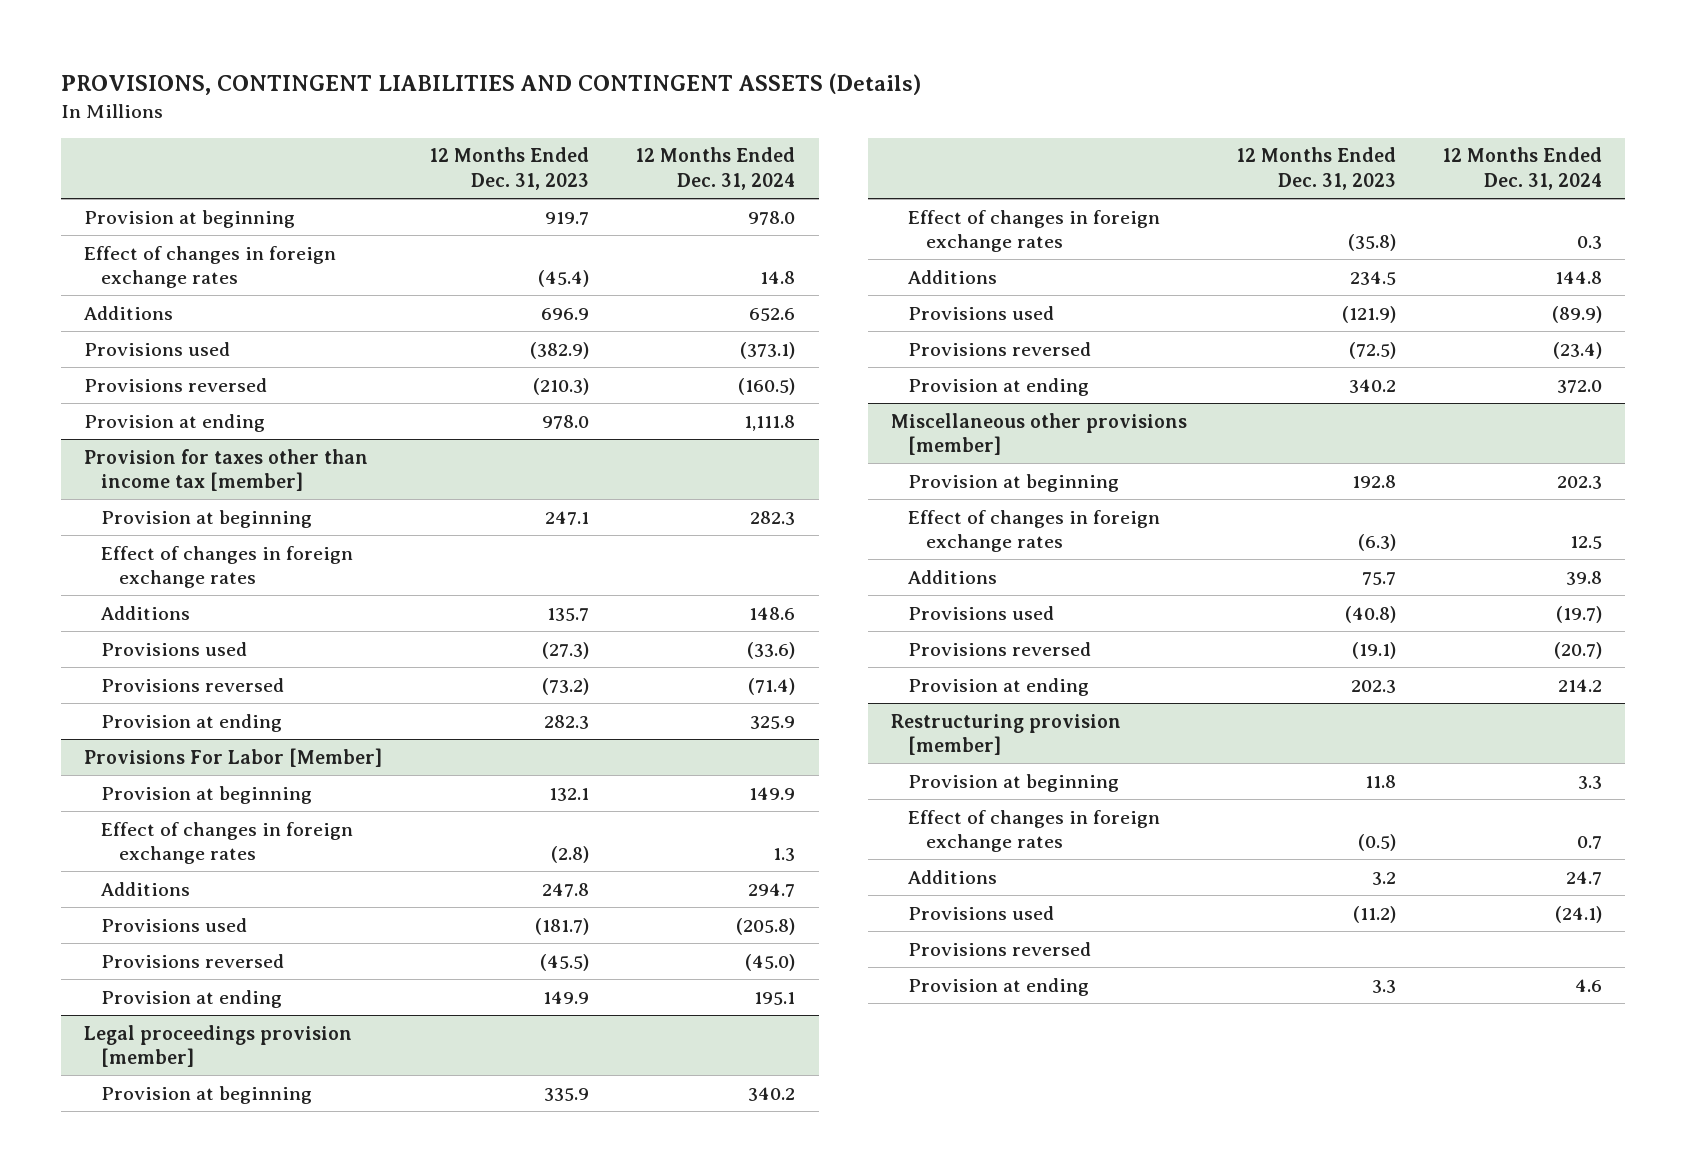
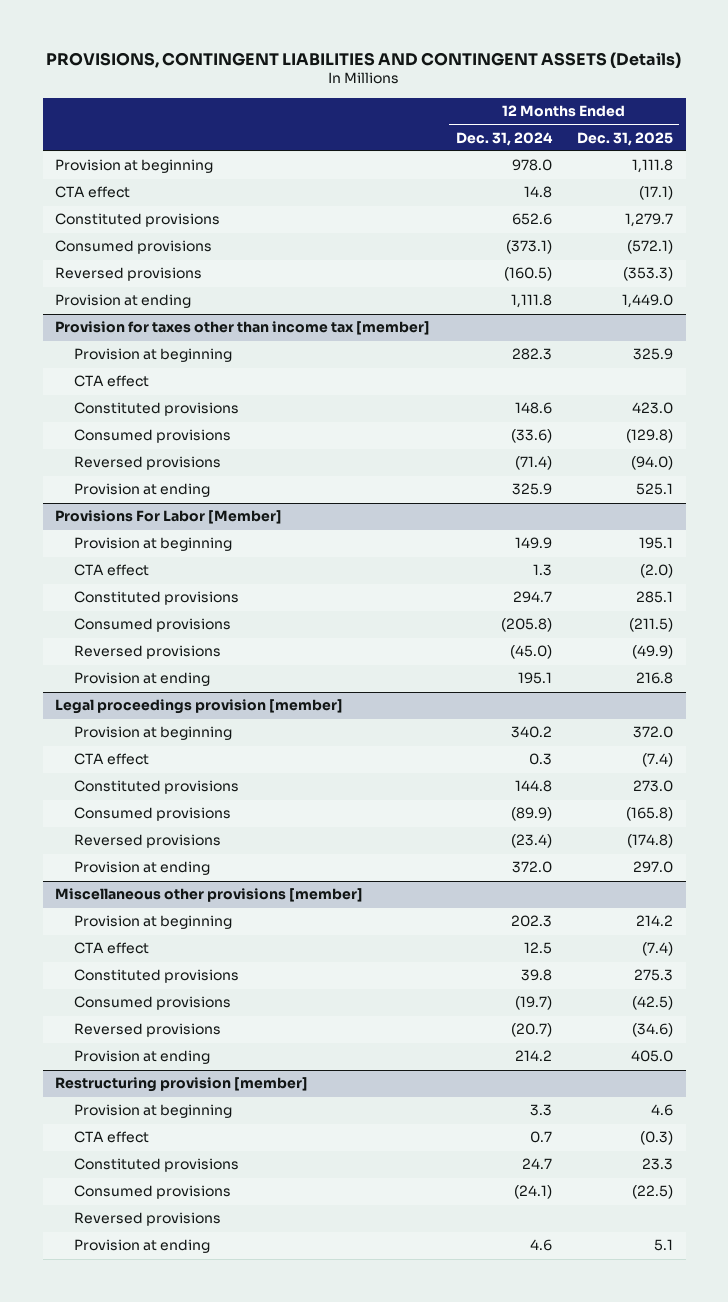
- | 12 Months Ended Dec. 31, 2023 | 12 Months Ended Dec. 31, 2024
+ | 12 Months Ended Dec. 31, 2024 | 12 Months Ended Dec. 31, 2025
- Effect of changes in foreign exchange rates | (45.4) | 14.8
- Additions | 696.9 | 652.6
- Provisions used | (382.9) | (373.1)
- Provisions reversed | (210.3) | (160.5)
+ CTA effect | 14.8 | (17.1)
+ Constituted provisions | 652.6 | 1,279.7
+ Consumed provisions | (373.1) | (572.1)
+ Reversed provisions | (160.5) | (353.3)
@ Provision for taxes other than income tax [member]
- Effect of changes in foreign exchange rates
- Additions | 135.7 | 148.6
- Provisions used | (27.3) | (33.6)
- Provisions reversed | (73.2) | (71.4)
+ CTA effect
+ Constituted provisions | 148.6 | 423.0
+ Consumed provisions | (33.6) | (129.8)
+ Reversed provisions | (71.4) | (94.0)
@ Provisions For Labor [Member]
- Effect of changes in foreign exchange rates | (2.8) | 1.3
- Additions | 247.8 | 294.7
- Provisions used | (181.7) | (205.8)
- Provisions reversed | (45.5) | (45.0)
+ CTA effect | 1.3 | (2.0)
+ Constituted provisions | 294.7 | 285.1
+ Consumed provisions | (205.8) | (211.5)
+ Reversed provisions | (45.0) | (49.9)
@ Legal proceedings provision [member]
- Effect of changes in foreign exchange rates | (35.8) | 0.3
- Additions | 234.5 | 144.8
- Provisions used | (121.9) | (89.9)
- Provisions reversed | (72.5) | (23.4)
+ CTA effect | 0.3 | (7.4)
+ Constituted provisions | 144.8 | 273.0
+ Consumed provisions | (89.9) | (165.8)
+ Reversed provisions | (23.4) | (174.8)
@ Miscellaneous other provisions [member]
- Effect of changes in foreign exchange rates | (6.3) | 12.5
- Additions | 75.7 | 39.8
- Provisions used | (40.8) | (19.7)
- Provisions reversed | (19.1) | (20.7)
+ CTA effect | 12.5 | (7.4)
+ Constituted provisions | 39.8 | 275.3
+ Consumed provisions | (19.7) | (42.5)
+ Reversed provisions | (20.7) | (34.6)
@ Restructuring provision [member]
- Effect of changes in foreign exchange rates | (0.5) | 0.7
- Additions | 3.2 | 24.7
- Provisions used | (11.2) | (24.1)
- Provisions reversed
+ CTA effect | 0.7 | (0.3)
+ Constituted provisions | 24.7 | 23.3
+ Consumed provisions | (24.1) | (22.5)
+ Reversed provisions

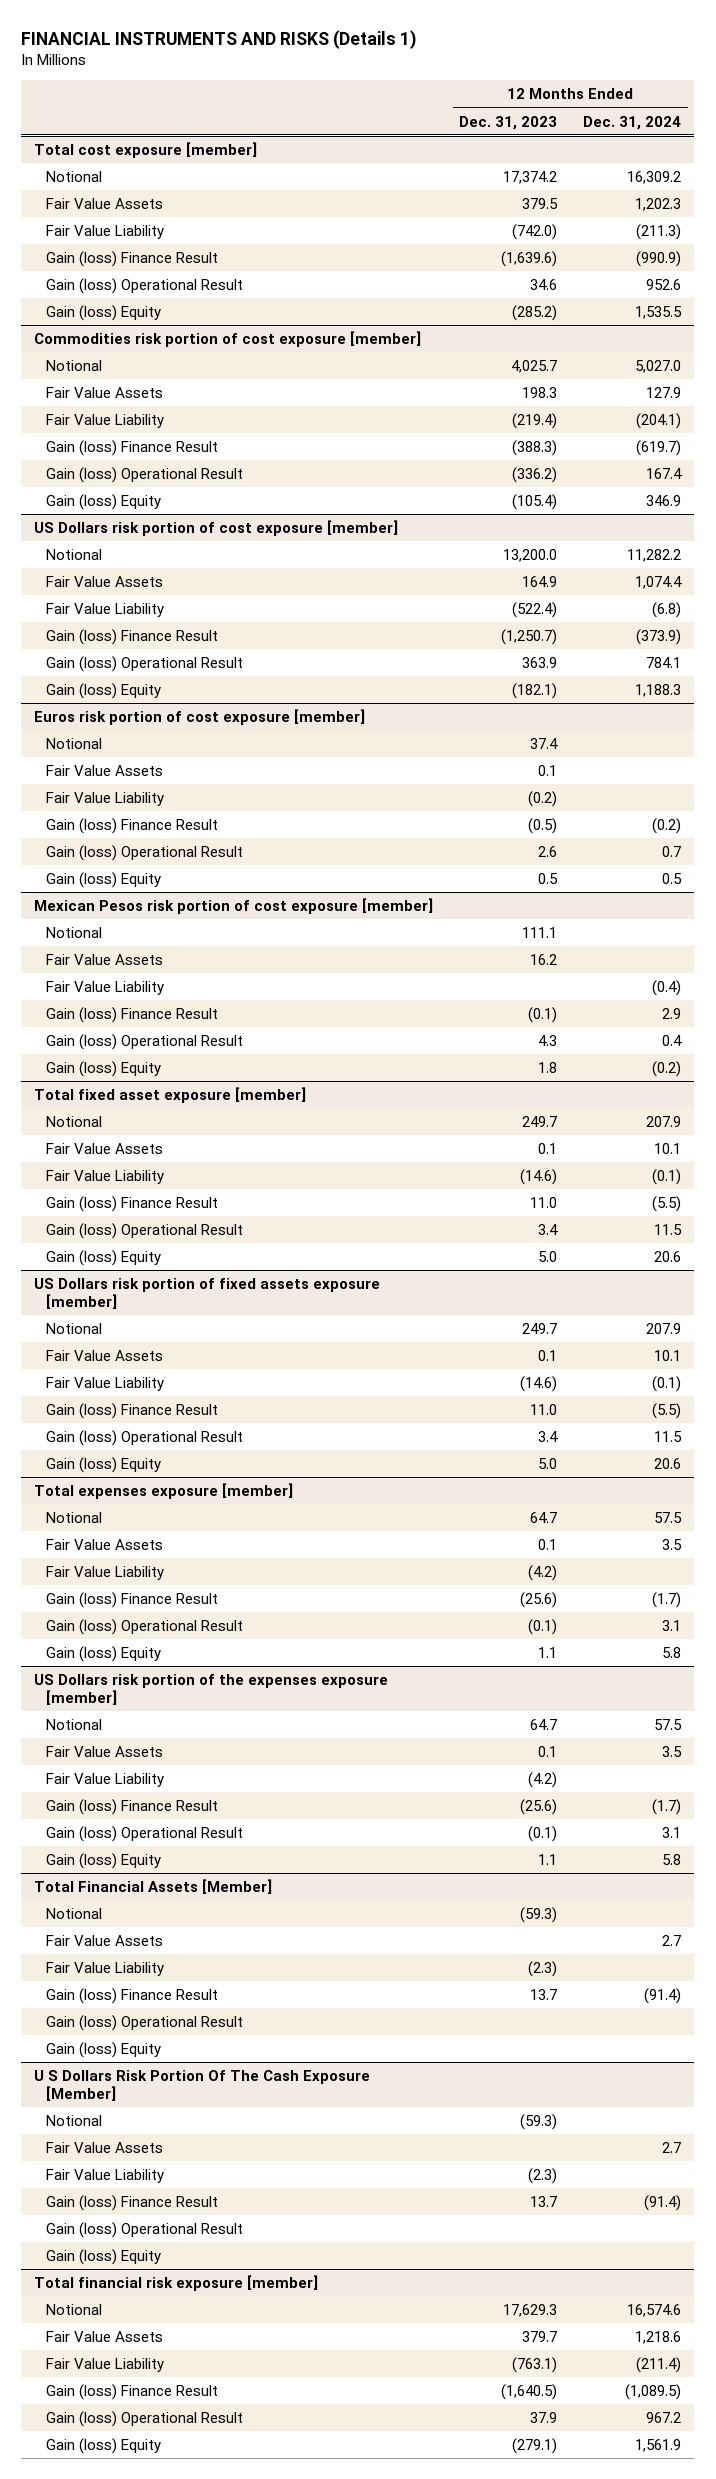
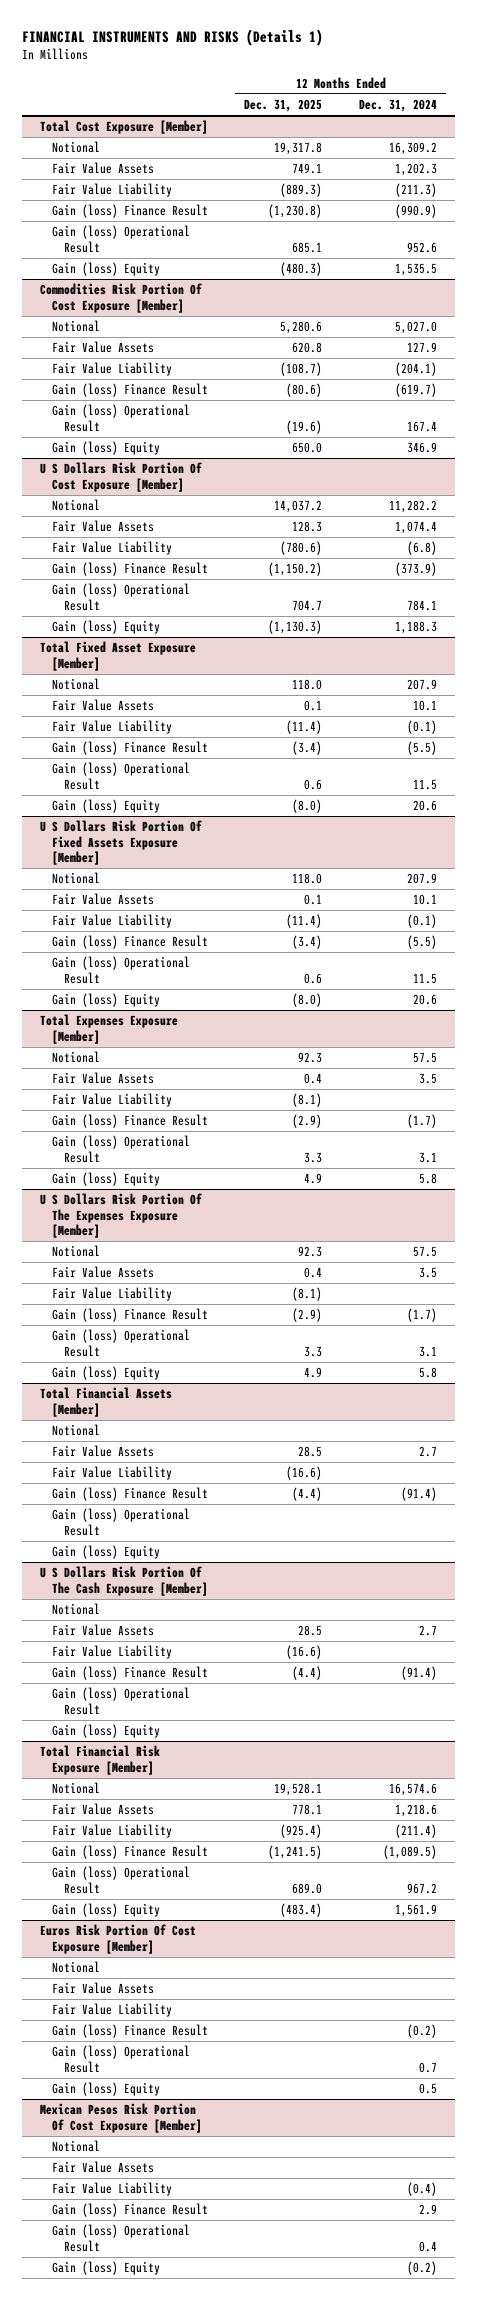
- | 12 Months Ended Dec. 31, 2023 | 12 Months Ended Dec. 31, 2024
+ | 12 Months Ended Dec. 31, 2025 | 12 Months Ended Dec. 31, 2024
- Total cost exposure [member]
+ Total Cost Exposure [Member]
- Commodities risk portion of cost exposure [member]
+ Commodities Risk Portion Of Cost Exposure [Member]
- US Dollars risk portion of cost exposure [member]
+ U S Dollars Risk Portion Of Cost Exposure [Member]
- Euros risk portion of cost exposure [member]
- Notional | 37.4 |
- Fair Value Assets | 0.1 |
- Fair Value Liability | (0.2) |
- Gain (loss) Finance Result | (0.5) | (0.2)
- Gain (loss) Operational Result | 2.6 | 0.7
- Gain (loss) Equity | 0.5 | 0.5
- Mexican Pesos risk portion of cost exposure [member]
- Notional | 111.1 |
- Fair Value Assets | 16.2 |
- Fair Value Liability | | (0.4)
- Gain (loss) Finance Result | (0.1) | 2.9
- Gain (loss) Operational Result | 4.3 | 0.4
- Gain (loss) Equity | 1.8 | (0.2)
- Total fixed asset exposure [member]
+ Total Fixed Asset Exposure [Member]
- US Dollars risk portion of fixed assets exposure [member]
+ U S Dollars Risk Portion Of Fixed Assets Exposure [Member]
- Total expenses exposure [member]
+ Total Expenses Exposure [Member]
- US Dollars risk portion of the expenses exposure [member]
+ U S Dollars Risk Portion Of The Expenses Exposure [Member]
- Total financial risk exposure [member]
+ Total Financial Risk Exposure [Member]
+ Euros Risk Portion Of Cost Exposure [Member]
+ Notional
+ Fair Value Assets
+ Fair Value Liability
+ Gain (loss) Finance Result | | (0.2)
+ Gain (loss) Operational Result | | 0.7
+ Gain (loss) Equity | | 0.5
+ Mexican Pesos Risk Portion Of Cost Exposure [Member]
+ Notional
+ Fair Value Assets
+ Fair Value Liability | | (0.4)
+ Gain (loss) Finance Result | | 2.9
+ Gain (loss) Operational Result | | 0.4
+ Gain (loss) Equity | | (0.2)

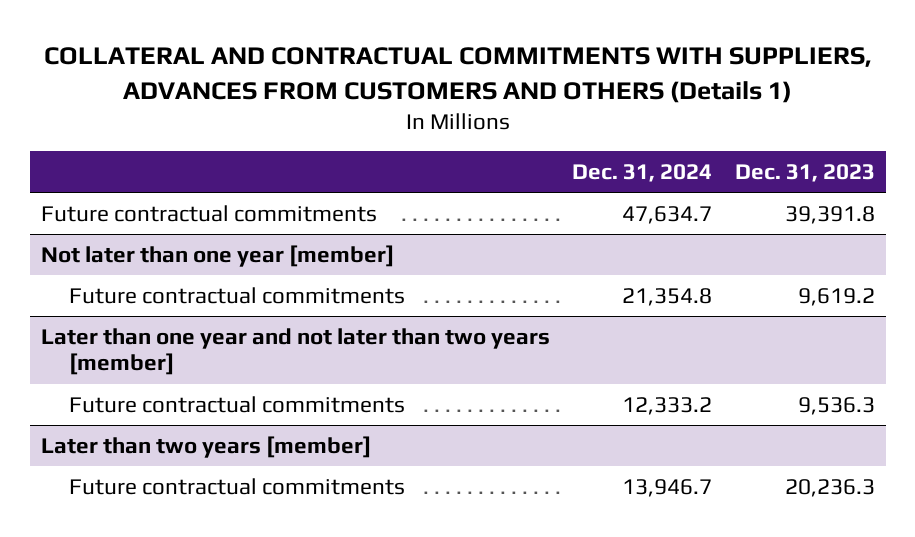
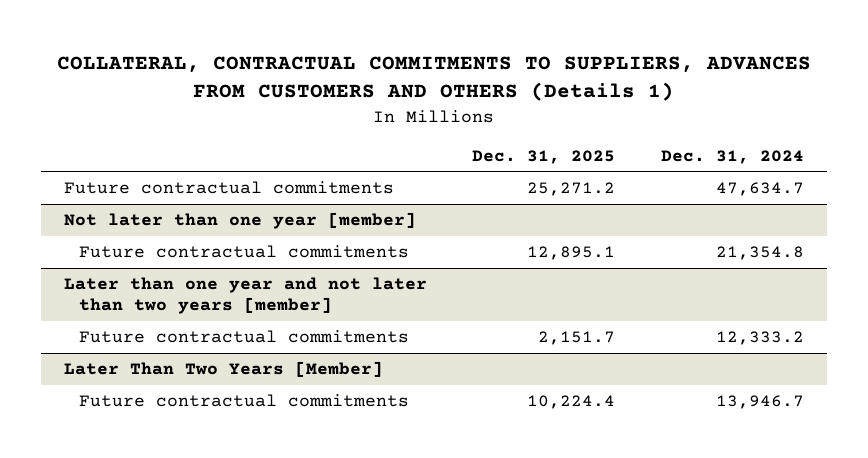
- COLLATERAL AND CONTRACTUAL COMMITMENTS WITH SUPPLIERS, ADVANCES FROM CUSTOMERS AND OTHERS (Details 1)
+ COLLATERAL, CONTRACTUAL COMMITMENTS TO SUPPLIERS, ADVANCES FROM CUSTOMERS AND OTHERS (Details 1)
- | Dec. 31, 2024 | Dec. 31, 2023
+ | Dec. 31, 2025 | Dec. 31, 2024
- Later than two years [member]
+ Later Than Two Years [Member]

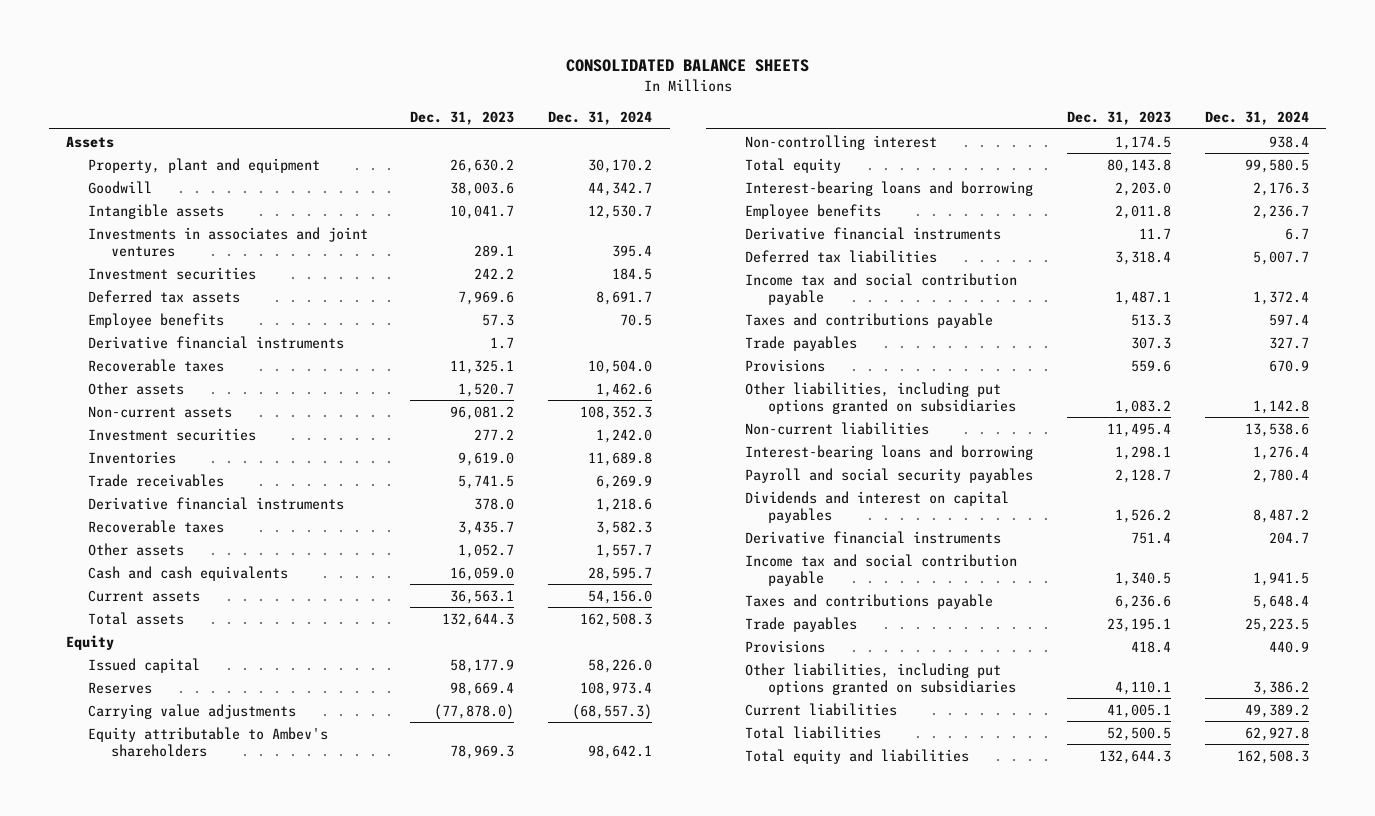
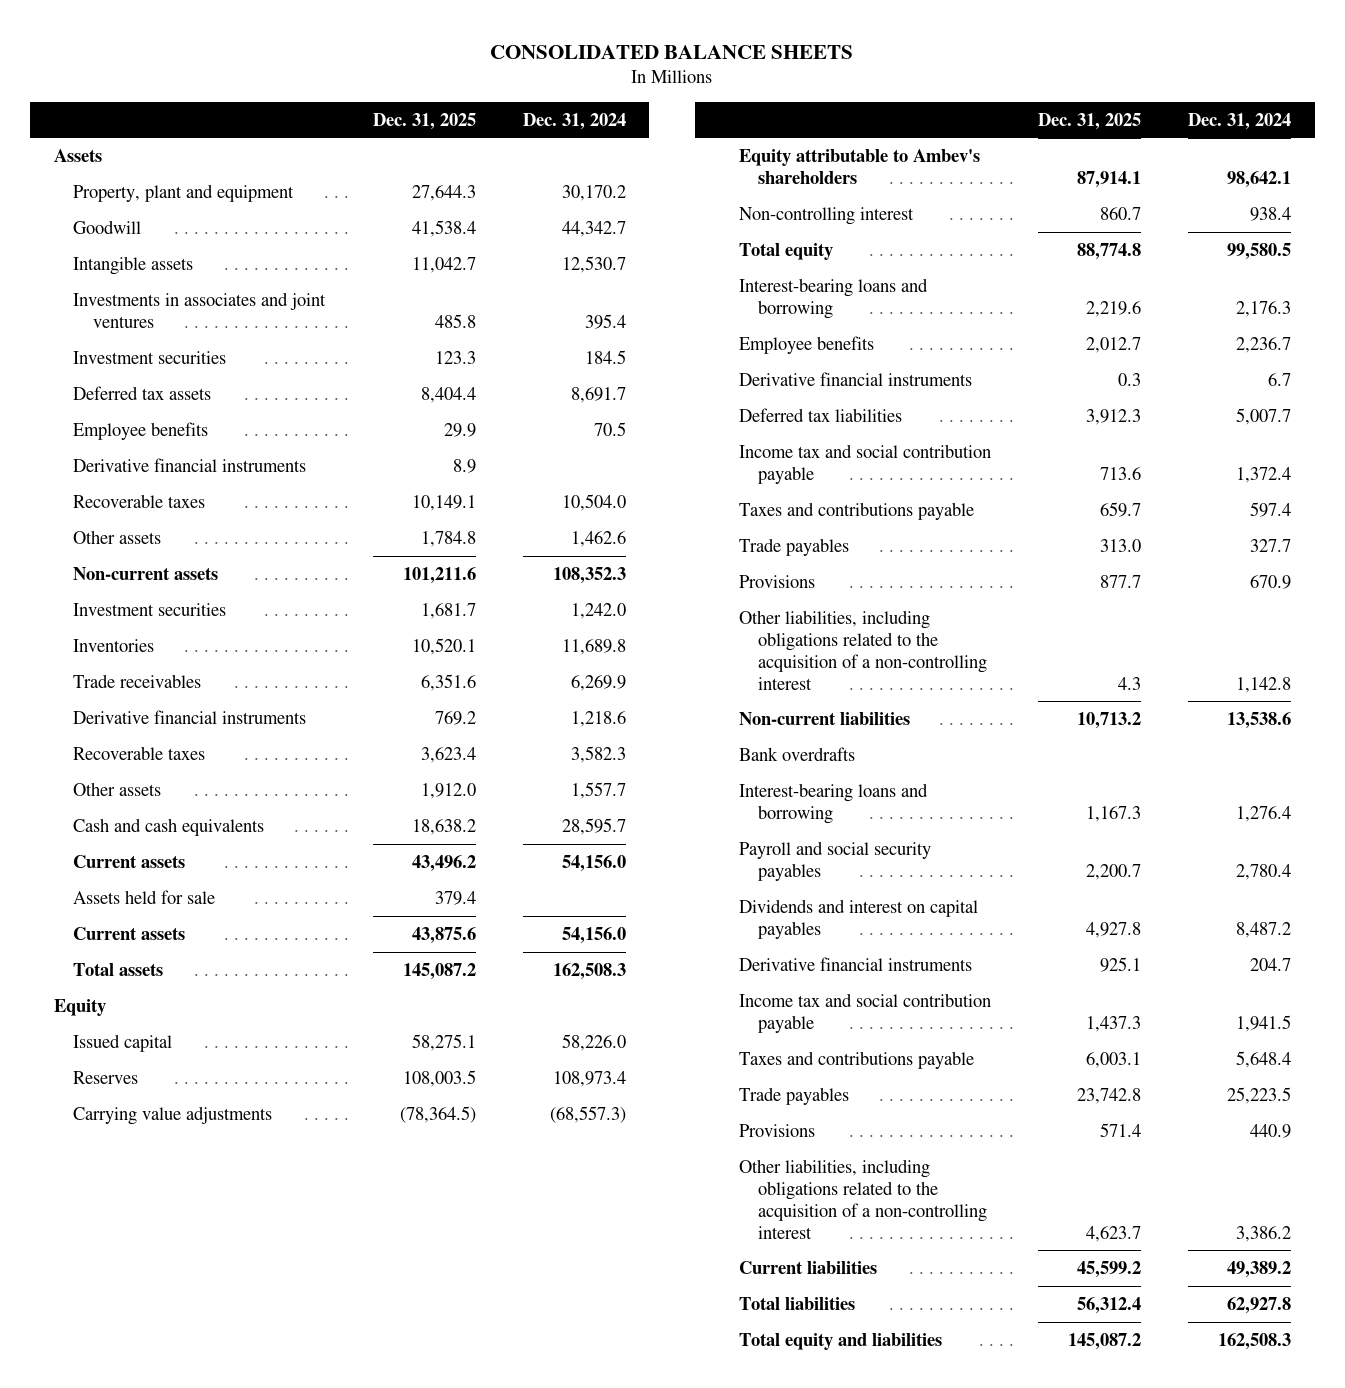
- | Dec. 31, 2023 | Dec. 31, 2024
+ | Dec. 31, 2025 | Dec. 31, 2024
+ Assets held for sale | 379.4 |
+ Current assets | 43,875.6 | 54,156.0
- Other liabilities, including put options granted on subsidiaries | 1,083.2 | 1,142.8
+ Other liabilities, including obligations related to the acquisition of a non-controlling interest | 4.3 | 1,142.8
+ Bank overdrafts
- Other liabilities, including put options granted on subsidiaries | 4,110.1 | 3,386.2
+ Other liabilities, including obligations related to the acquisition of a non-controlling interest | 4,623.7 | 3,386.2

